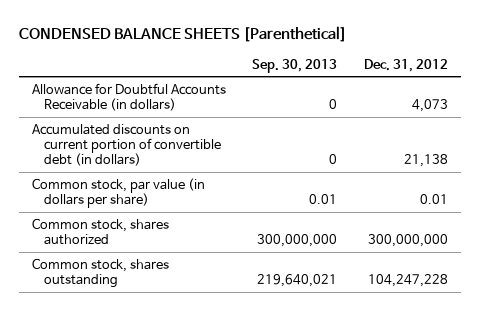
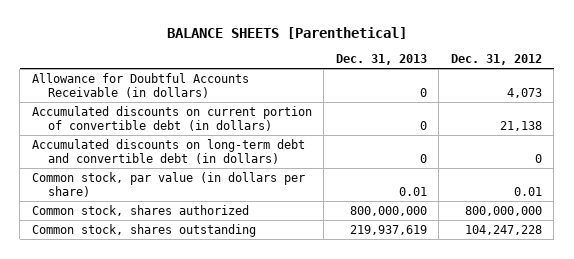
- CONDENSED BALANCE SHEETS [Parenthetical]
+ BALANCE SHEETS [Parenthetical]
- | Sep. 30, 2013 | Dec. 31, 2012
+ | Dec. 31, 2013 | Dec. 31, 2012
+ Accumulated discounts on long-term debt and convertible debt (in dollars) | 0 | 0
- Common stock, shares authorized | 300,000,000 | 300,000,000
+ Common stock, shares authorized | 800,000,000 | 800,000,000

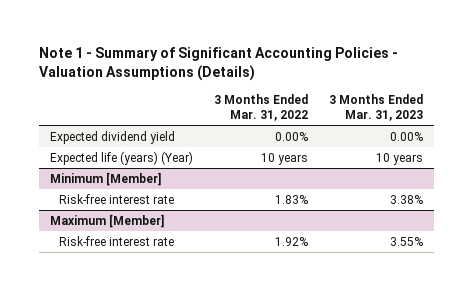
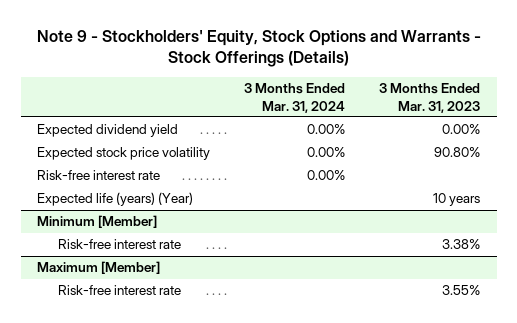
- Note 1 - Summary of Significant Accounting Policies - Valuation Assumptions (Details)
+ Note 9 - Stockholders' Equity, Stock Options and Warrants - Stock Offerings (Details)
- | 3 Months Ended Mar. 31, 2022 | 3 Months Ended Mar. 31, 2023
+ | 3 Months Ended Mar. 31, 2024 | 3 Months Ended Mar. 31, 2023
+ Expected stock price volatility | 0.00% | 90.80%
+ Risk-free interest rate | 0.00% |

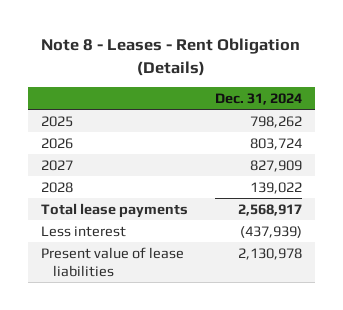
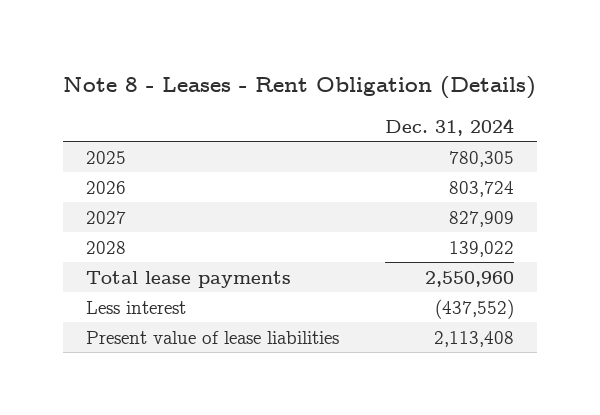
- 2025 | 798,262
+ 2025 | 780,305
- Total lease payments | 2,568,917
- Less interest | (437,939)
- Present value of lease liabilities | 2,130,978
+ Total lease payments | 2,550,960
+ Less interest | (437,552)
+ Present value of lease liabilities | 2,113,408

